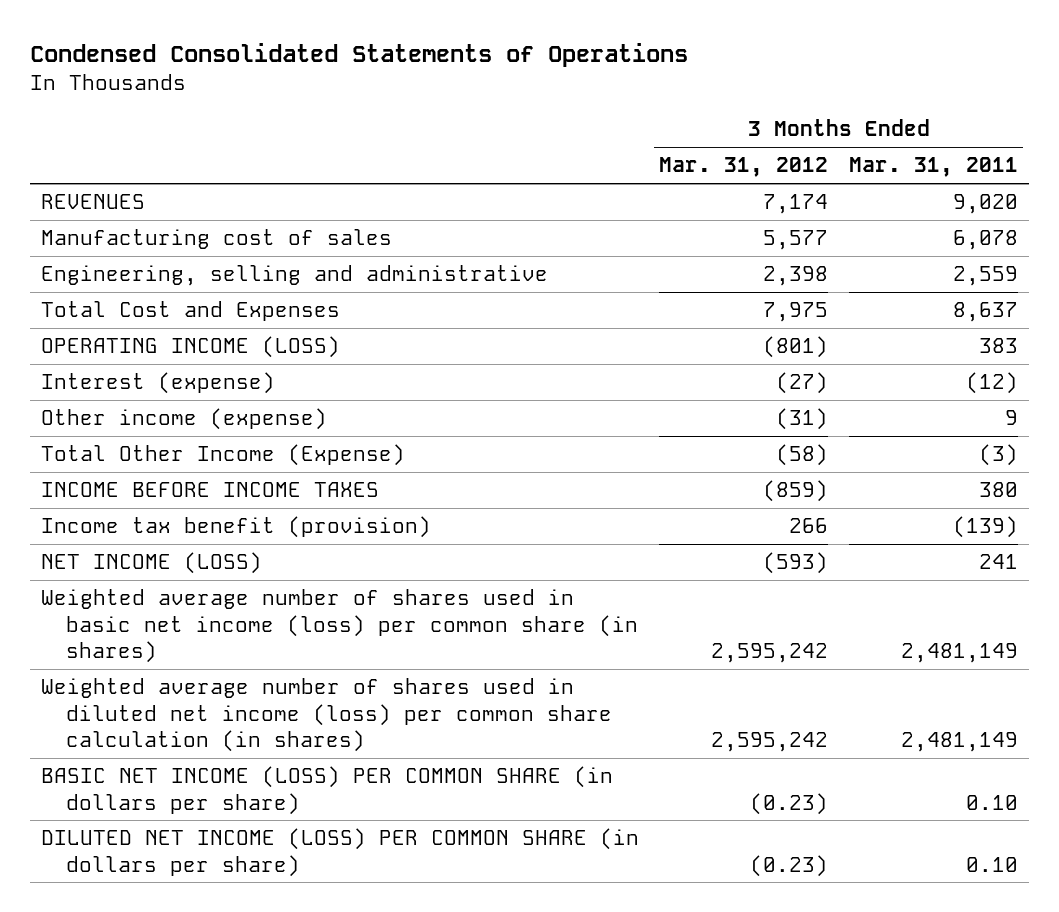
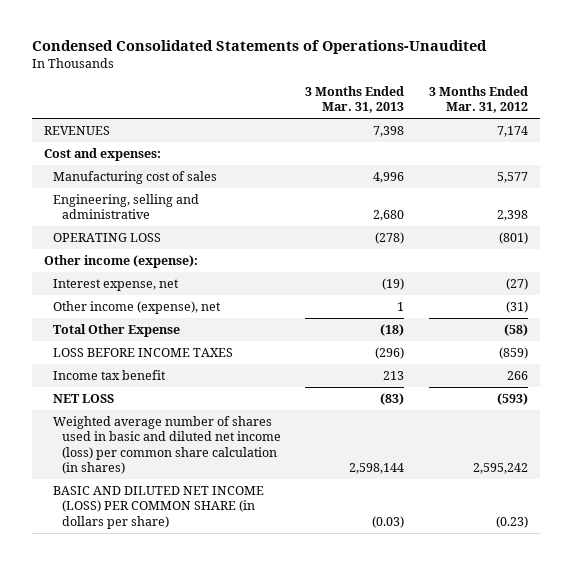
- Condensed Consolidated Statements of Operations
+ Condensed Consolidated Statements of Operations-Unaudited
- | 3 Months Ended Mar. 31, 2012 | 3 Months Ended Mar. 31, 2011
+ | 3 Months Ended Mar. 31, 2013 | 3 Months Ended Mar. 31, 2012
+ Cost and expenses:
- Total Cost and Expenses | 7,975 | 8,637
- OPERATING INCOME (LOSS) | (801) | 383
- Interest (expense) | (27) | (12)
- Other income (expense) | (31) | 9
- Total Other Income (Expense) | (58) | (3)
- INCOME BEFORE INCOME TAXES | (859) | 380
- Income tax benefit (provision) | 266 | (139)
- NET INCOME (LOSS) | (593) | 241
- Weighted average number of shares used in basic net income (loss) per common share (in shares) | 2,595,242 | 2,481,149
- Weighted average number of shares used in diluted net income (loss) per common share calculation (in shares) | 2,595,242 | 2,481,149
- BASIC NET INCOME (LOSS) PER COMMON SHARE (in dollars per share) | (0.23) | 0.10
- DILUTED NET INCOME (LOSS) PER COMMON SHARE (in dollars per share) | (0.23) | 0.10
+ OPERATING LOSS | (278) | (801)
+ Other income (expense):
+ Interest expense, net | (19) | (27)
+ Other income (expense), net | 1 | (31)
+ Total Other Expense | (18) | (58)
+ LOSS BEFORE INCOME TAXES | (296) | (859)
+ Income tax benefit | 213 | 266
+ NET LOSS | (83) | (593)
+ Weighted average number of shares used in basic and diluted net income (loss) per common share calculation (in shares) | 2,598,144 | 2,595,242
+ BASIC AND DILUTED NET INCOME (LOSS) PER COMMON SHARE (in dollars per share) | (0.03) | (0.23)

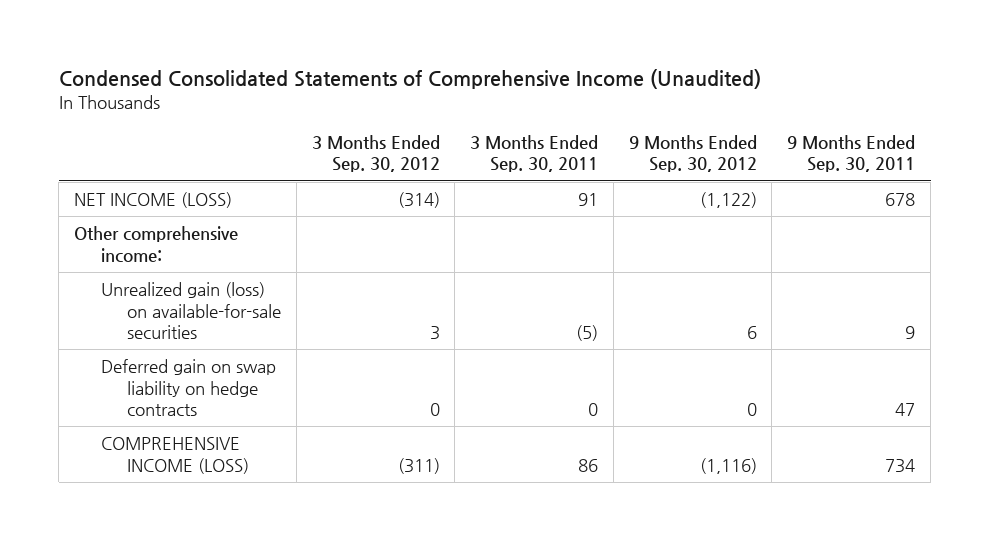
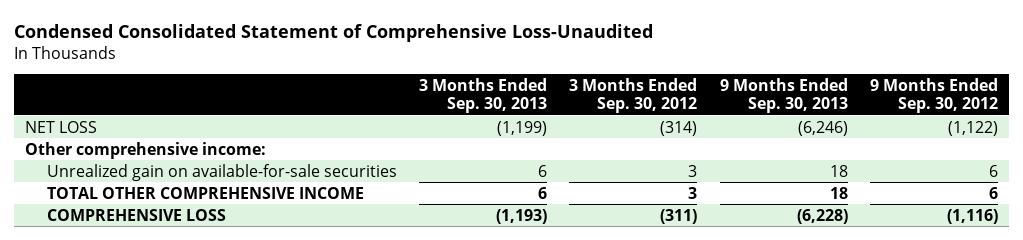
- Condensed Consolidated Statements of Comprehensive Income (Unaudited)
+ Condensed Consolidated Statement of Comprehensive Loss-Unaudited
- | 3 Months Ended Sep. 30, 2012 | 3 Months Ended Sep. 30, 2011 | 9 Months Ended Sep. 30, 2012 | 9 Months Ended Sep. 30, 2011
+ | 3 Months Ended Sep. 30, 2013 | 3 Months Ended Sep. 30, 2012 | 9 Months Ended Sep. 30, 2013 | 9 Months Ended Sep. 30, 2012
- NET INCOME (LOSS) | (314) | 91 | (1,122) | 678
+ NET LOSS | (1,199) | (314) | (6,246) | (1,122)
- Unrealized gain (loss) on available-for-sale securities | 3 | (5) | 6 | 9
- Deferred gain on swap liability on hedge contracts | 0 | 0 | 0 | 47
- COMPREHENSIVE INCOME (LOSS) | (311) | 86 | (1,116) | 734
+ Unrealized gain on available-for-sale securities | 6 | 3 | 18 | 6
+ TOTAL OTHER COMPREHENSIVE INCOME | 6 | 3 | 18 | 6
+ COMPREHENSIVE LOSS | (1,193) | (311) | (6,228) | (1,116)

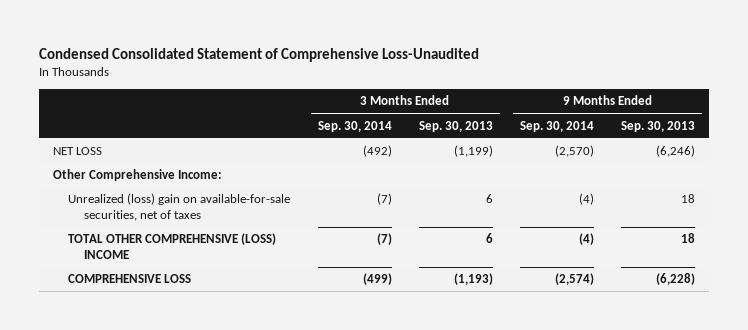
- | 3 Months Ended Sep. 30, 2013 | 3 Months Ended Sep. 30, 2012 | 9 Months Ended Sep. 30, 2013 | 9 Months Ended Sep. 30, 2012
+ | 3 Months Ended Sep. 30, 2014 | 3 Months Ended Sep. 30, 2013 | 9 Months Ended Sep. 30, 2014 | 9 Months Ended Sep. 30, 2013
- Other comprehensive income:
- Unrealized gain on available-for-sale securities | 6 | 3 | 18 | 6
- TOTAL OTHER COMPREHENSIVE INCOME | 6 | 3 | 18 | 6
+ Other Comprehensive Income:
+ Unrealized (loss) gain on available-for-sale securities, net of taxes | (7) | 6 | (4) | 18
+ TOTAL OTHER COMPREHENSIVE (LOSS) INCOME | (7) | 6 | (4) | 18

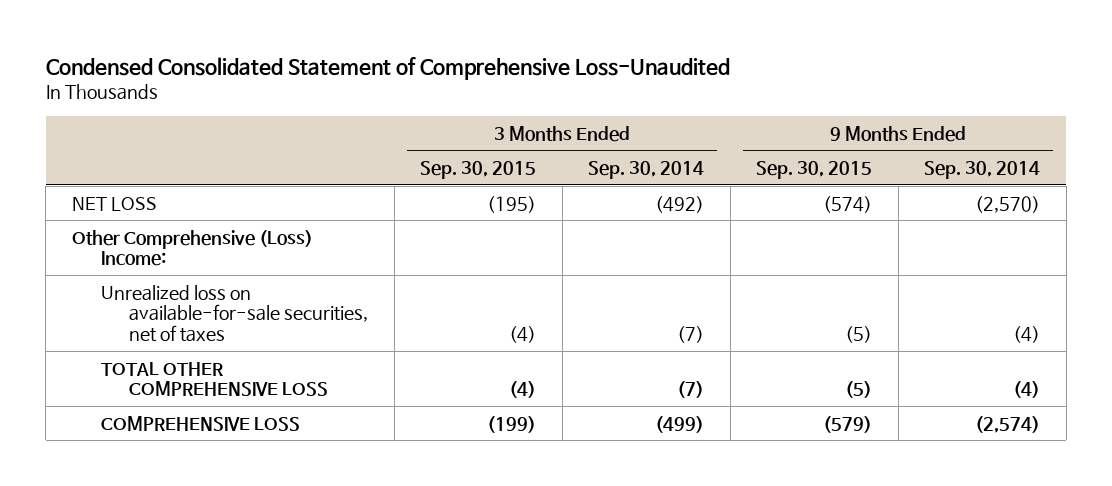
- | 3 Months Ended Sep. 30, 2014 | 3 Months Ended Sep. 30, 2013 | 9 Months Ended Sep. 30, 2014 | 9 Months Ended Sep. 30, 2013
+ | 3 Months Ended Sep. 30, 2015 | 3 Months Ended Sep. 30, 2014 | 9 Months Ended Sep. 30, 2015 | 9 Months Ended Sep. 30, 2014
- Other Comprehensive Income:
- Unrealized (loss) gain on available-for-sale securities, net of taxes | (7) | 6 | (4) | 18
- TOTAL OTHER COMPREHENSIVE (LOSS) INCOME | (7) | 6 | (4) | 18
+ Other Comprehensive (Loss) Income:
+ Unrealized loss on available-for-sale securities, net of taxes | (4) | (7) | (5) | (4)
+ TOTAL OTHER COMPREHENSIVE LOSS | (4) | (7) | (5) | (4)

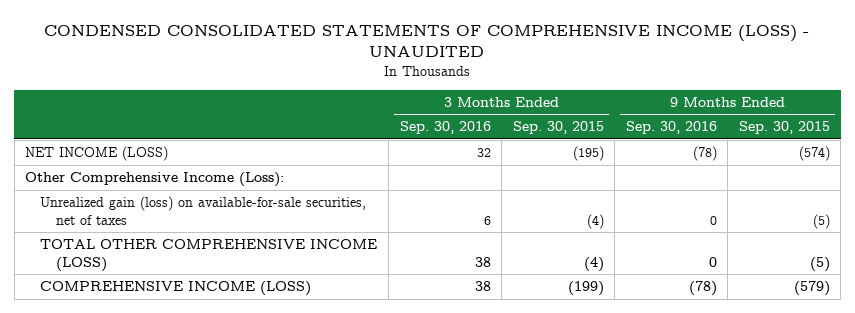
- Condensed Consolidated Statement of Comprehensive Loss-Unaudited
+ CONDENSED CONSOLIDATED STATEMENTS OF COMPREHENSIVE INCOME (LOSS) - UNAUDITED
- | 3 Months Ended Sep. 30, 2015 | 3 Months Ended Sep. 30, 2014 | 9 Months Ended Sep. 30, 2015 | 9 Months Ended Sep. 30, 2014
+ | 3 Months Ended Sep. 30, 2016 | 3 Months Ended Sep. 30, 2015 | 9 Months Ended Sep. 30, 2016 | 9 Months Ended Sep. 30, 2015
- NET LOSS | (195) | (492) | (574) | (2,570)
- Other Comprehensive (Loss) Income:
- Unrealized loss on available-for-sale securities, net of taxes | (4) | (7) | (5) | (4)
- TOTAL OTHER COMPREHENSIVE LOSS | (4) | (7) | (5) | (4)
- COMPREHENSIVE LOSS | (199) | (499) | (579) | (2,574)
+ NET INCOME (LOSS) | 32 | (195) | (78) | (574)
+ Other Comprehensive Income (Loss):
+ Unrealized gain (loss) on available-for-sale securities, net of taxes | 6 | (4) | 0 | (5)
+ TOTAL OTHER COMPREHENSIVE INCOME (LOSS) | 38 | (4) | 0 | (5)
+ COMPREHENSIVE INCOME (LOSS) | 38 | (199) | (78) | (579)

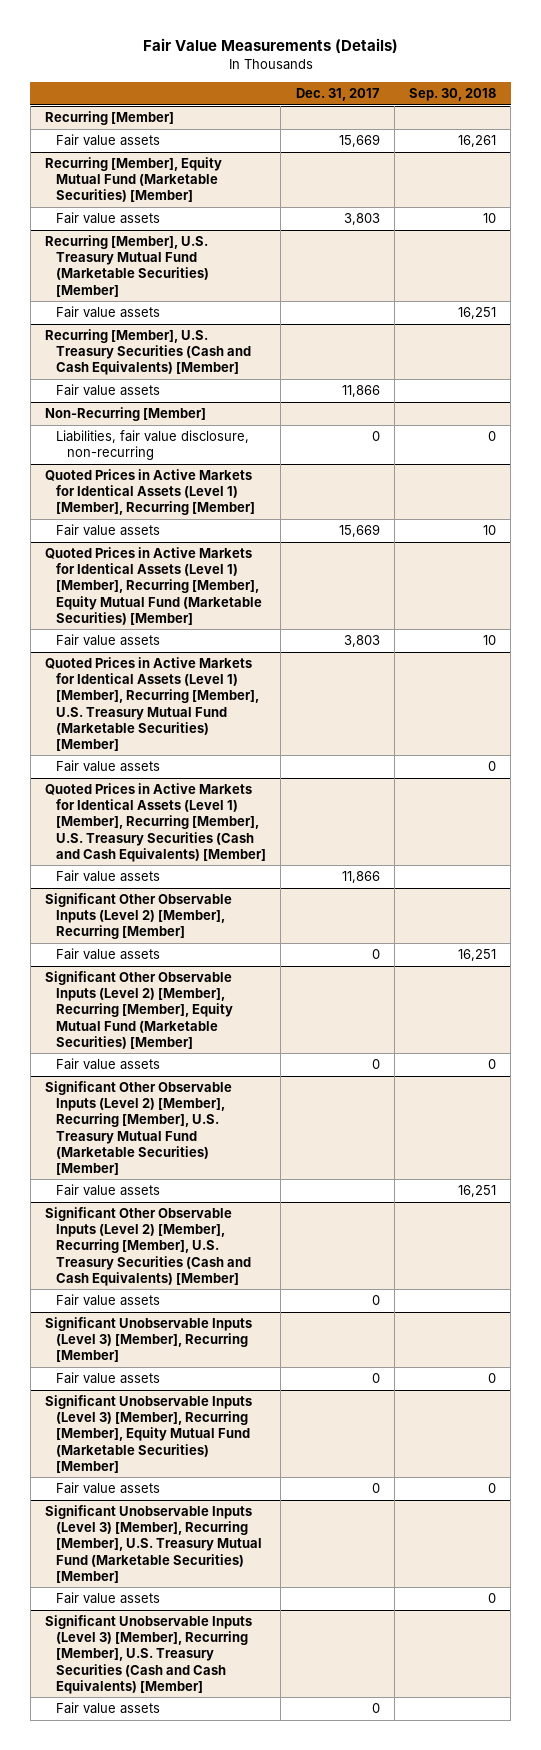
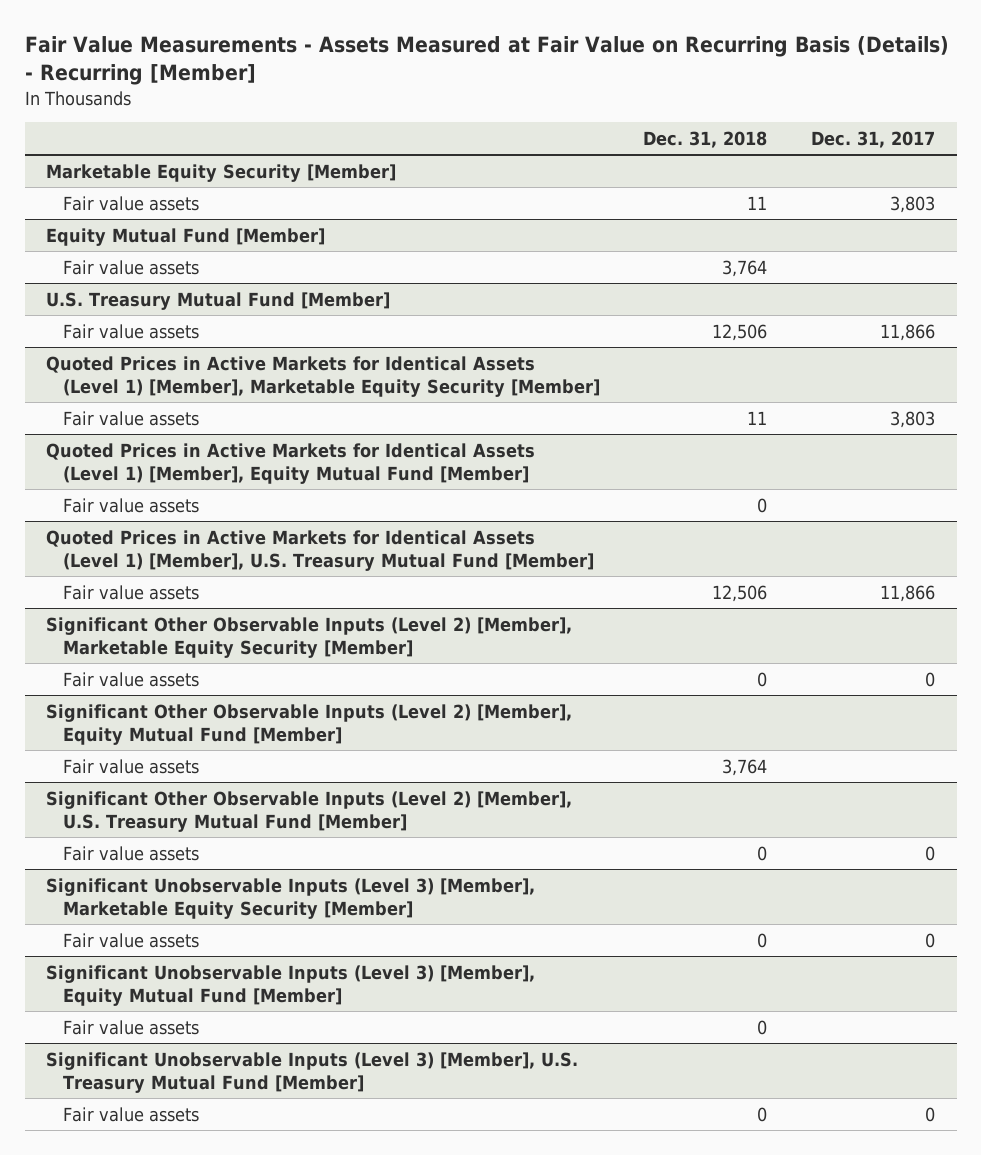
- Fair Value Measurements (Details)
+ Fair Value Measurements - Assets Measured at Fair Value on Recurring Basis (Details) - Recurring [Member]
- | Dec. 31, 2017 | Sep. 30, 2018
+ | Dec. 31, 2018 | Dec. 31, 2017
- Recurring [Member]
- Fair value assets | 15,669 | 16,261
- Recurring [Member], Equity Mutual Fund (Marketable Securities) [Member]
+ Marketable Equity Security [Member]
- Recurring [Member], U.S. Treasury Mutual Fund (Marketable Securities) [Member]
+ Equity Mutual Fund [Member]
- Recurring [Member], U.S. Treasury Securities (Cash and Cash Equivalents) [Member]
+ U.S. Treasury Mutual Fund [Member]
- Non-Recurring [Member]
- Liabilities, fair value disclosure, non-recurring | 0 | 0
- Quoted Prices in Active Markets for Identical Assets (Level 1) [Member], Recurring [Member]
- Fair value assets | 15,669 | 10
- Quoted Prices in Active Markets for Identical Assets (Level 1) [Member], Recurring [Member], Equity Mutual Fund (Marketable Securities) [Member]
+ Quoted Prices in Active Markets for Identical Assets (Level 1) [Member], Marketable Equity Security [Member]
- Quoted Prices in Active Markets for Identical Assets (Level 1) [Member], Recurring [Member], U.S. Treasury Mutual Fund (Marketable Securities) [Member]
+ Quoted Prices in Active Markets for Identical Assets (Level 1) [Member], Equity Mutual Fund [Member]
- Quoted Prices in Active Markets for Identical Assets (Level 1) [Member], Recurring [Member], U.S. Treasury Securities (Cash and Cash Equivalents) [Member]
+ Quoted Prices in Active Markets for Identical Assets (Level 1) [Member], U.S. Treasury Mutual Fund [Member]
- Significant Other Observable Inputs (Level 2) [Member], Recurring [Member]
- Fair value assets | 0 | 16,251
- Significant Other Observable Inputs (Level 2) [Member], Recurring [Member], Equity Mutual Fund (Marketable Securities) [Member]
+ Significant Other Observable Inputs (Level 2) [Member], Marketable Equity Security [Member]
- Significant Other Observable Inputs (Level 2) [Member], Recurring [Member], U.S. Treasury Mutual Fund (Marketable Securities) [Member]
+ Significant Other Observable Inputs (Level 2) [Member], Equity Mutual Fund [Member]
- Significant Other Observable Inputs (Level 2) [Member], Recurring [Member], U.S. Treasury Securities (Cash and Cash Equivalents) [Member]
- Fair value assets | 0 |
- Significant Unobservable Inputs (Level 3) [Member], Recurring [Member]
+ Significant Other Observable Inputs (Level 2) [Member], U.S. Treasury Mutual Fund [Member]
- Significant Unobservable Inputs (Level 3) [Member], Recurring [Member], Equity Mutual Fund (Marketable Securities) [Member]
+ Significant Unobservable Inputs (Level 3) [Member], Marketable Equity Security [Member]
- Significant Unobservable Inputs (Level 3) [Member], Recurring [Member], U.S. Treasury Mutual Fund (Marketable Securities) [Member]
+ Significant Unobservable Inputs (Level 3) [Member], Equity Mutual Fund [Member]
- Significant Unobservable Inputs (Level 3) [Member], Recurring [Member], U.S. Treasury Securities (Cash and Cash Equivalents) [Member]
+ Significant Unobservable Inputs (Level 3) [Member], U.S. Treasury Mutual Fund [Member]

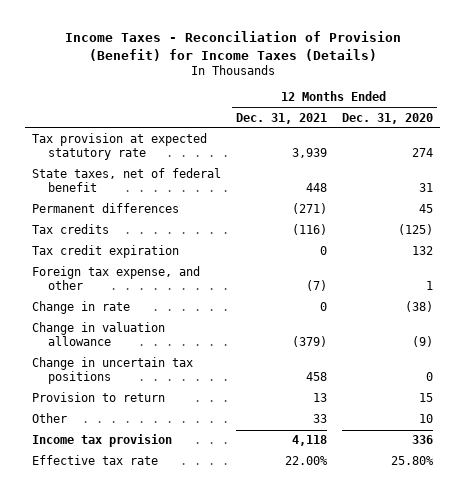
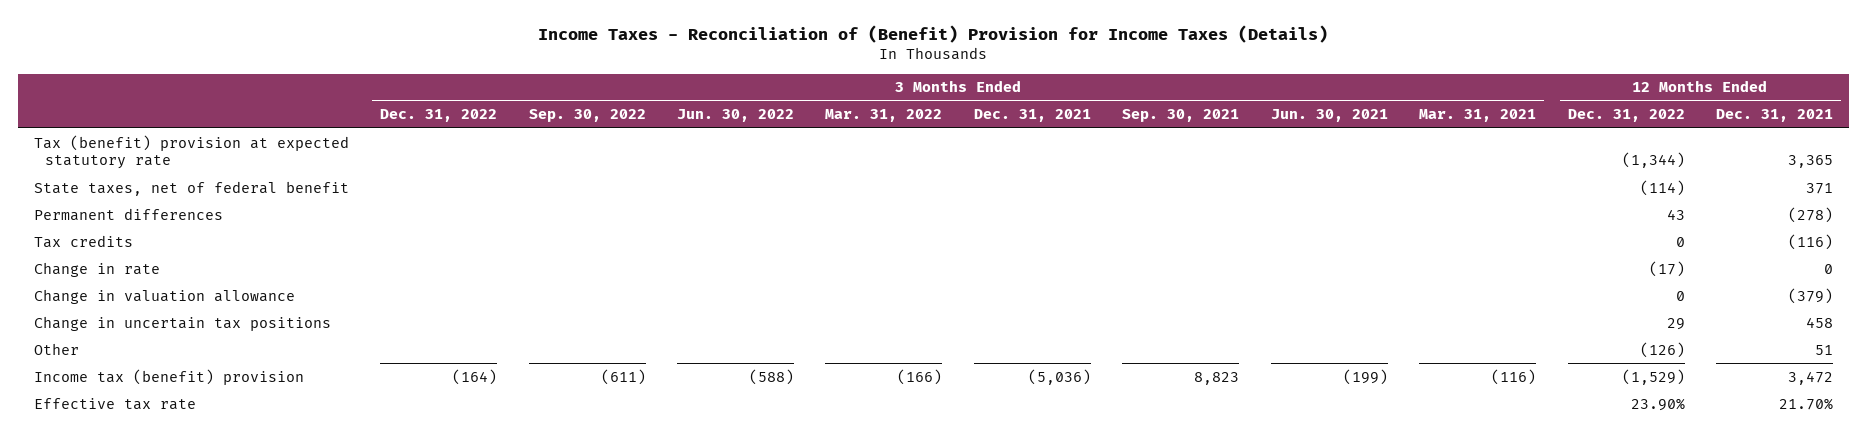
- Income Taxes - Reconciliation of Provision (Benefit) for Income Taxes (Details)
+ Income Taxes - Reconciliation of (Benefit) Provision for Income Taxes (Details)
- | 12 Months Ended Dec. 31, 2021 | 12 Months Ended Dec. 31, 2020
+ | 3 Months Ended Dec. 31, 2022 | 3 Months Ended Sep. 30, 2022 | 3 Months Ended Jun. 30, 2022 | 3 Months Ended Mar. 31, 2022 | 3 Months Ended Dec. 31, 2021 | 3 Months Ended Sep. 30, 2021 | 3 Months Ended Jun. 30, 2021 | 3 Months Ended Mar. 31, 2021 | 12 Months Ended Dec. 31, 2022 | 12 Months Ended Dec. 31, 2021
- Tax provision at expected statutory rate | 3,939 | 274
- State taxes, net of federal benefit | 448 | 31
- Permanent differences | (271) | 45
+ Tax (benefit) provision at expected statutory rate | | | | | | | | | (1,344) | 3,365
+ State taxes, net of federal benefit | | | | | | | | | (114) | 371
+ Permanent differences | | | | | | | | | 43 | (278)
- Tax credit expiration | 0 | 132
- Foreign tax expense, and other | (7) | 1
- Provision to return | 13 | 15
- Other | 33 | 10
- Income tax provision | 4,118 | 336
- Effective tax rate | 22.00% | 25.80%
+ Other | | | | | | | | | (126) | 51
+ Income tax (benefit) provision | (164) | (611) | (588) | (166) | (5,036) | 8,823 | (199) | (116) | (1,529) | 3,472
+ Effective tax rate | | | | | | | | | 23.90% | 21.70%

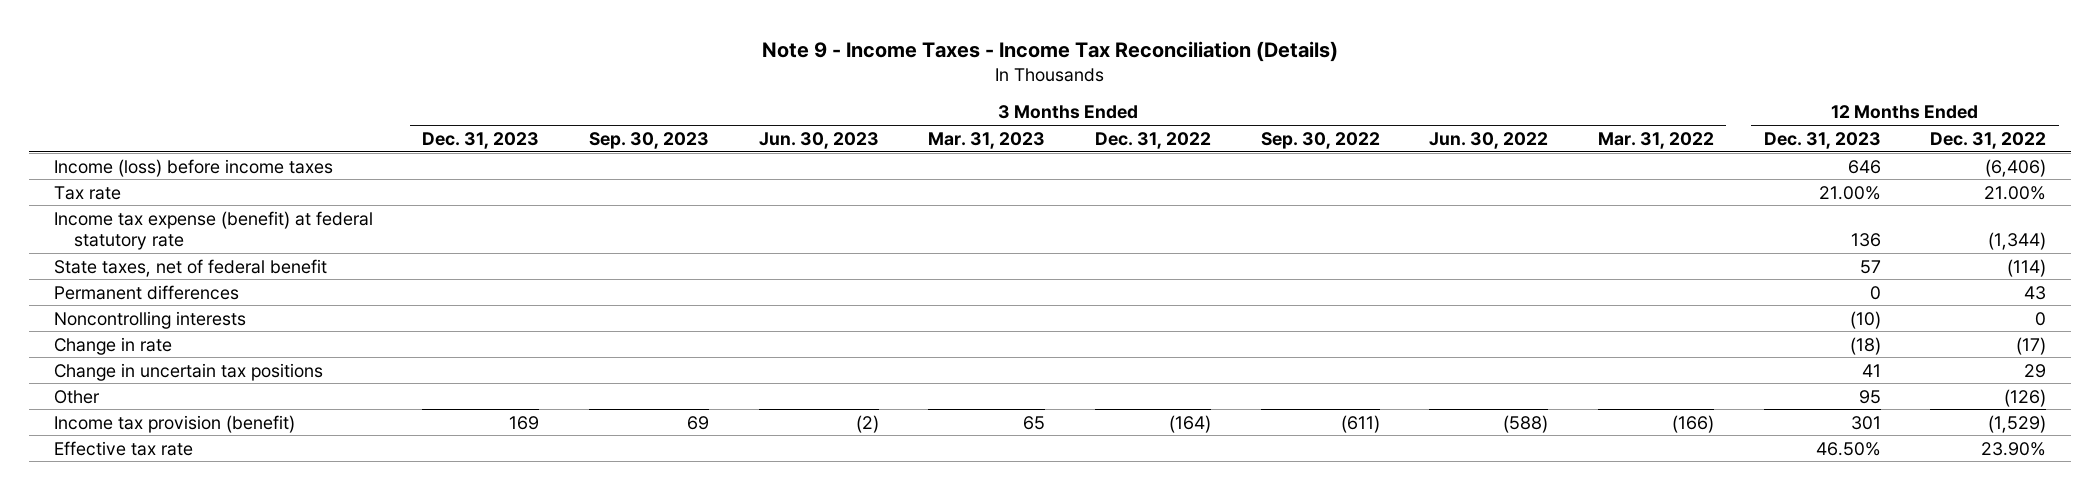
- Income Taxes - Reconciliation of (Benefit) Provision for Income Taxes (Details)
+ Note 9 - Income Taxes - Income Tax Reconciliation (Details)
- | 3 Months Ended Dec. 31, 2022 | 3 Months Ended Sep. 30, 2022 | 3 Months Ended Jun. 30, 2022 | 3 Months Ended Mar. 31, 2022 | 3 Months Ended Dec. 31, 2021 | 3 Months Ended Sep. 30, 2021 | 3 Months Ended Jun. 30, 2021 | 3 Months Ended Mar. 31, 2021 | 12 Months Ended Dec. 31, 2022 | 12 Months Ended Dec. 31, 2021
+ | 3 Months Ended Dec. 31, 2023 | 3 Months Ended Sep. 30, 2023 | 3 Months Ended Jun. 30, 2023 | 3 Months Ended Mar. 31, 2023 | 3 Months Ended Dec. 31, 2022 | 3 Months Ended Sep. 30, 2022 | 3 Months Ended Jun. 30, 2022 | 3 Months Ended Mar. 31, 2022 | 12 Months Ended Dec. 31, 2023 | 12 Months Ended Dec. 31, 2022
- Tax (benefit) provision at expected statutory rate | | | | | | | | | (1,344) | 3,365
+ Income (loss) before income taxes | | | | | | | | | 646 | (6,406)
+ Tax rate | | | | | | | | | 21.00% | 21.00%
+ Income tax expense (benefit) at federal statutory rate | | | | | | | | | 136 | (1,344)
- Tax credits | | | | | | | | | 0 | (116)
+ Noncontrolling interests | | | | | | | | | (10) | 0
- Change in valuation allowance | | | | | | | | | 0 | (379)
- Income tax (benefit) provision | (164) | (611) | (588) | (166) | (5,036) | 8,823 | (199) | (116) | (1,529) | 3,472
+ Income tax provision (benefit) | 169 | 69 | (2) | 65 | (164) | (611) | (588) | (166) | 301 | (1,529)

